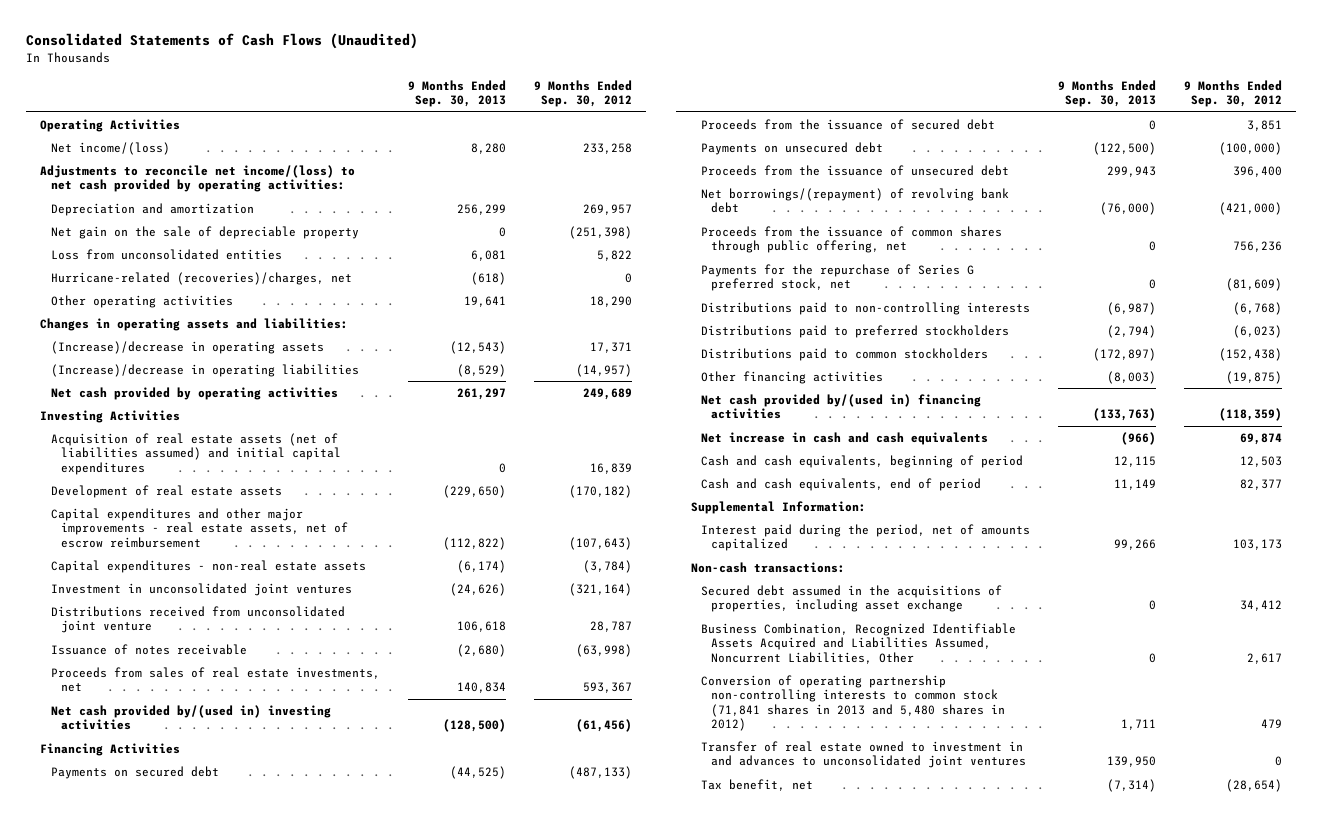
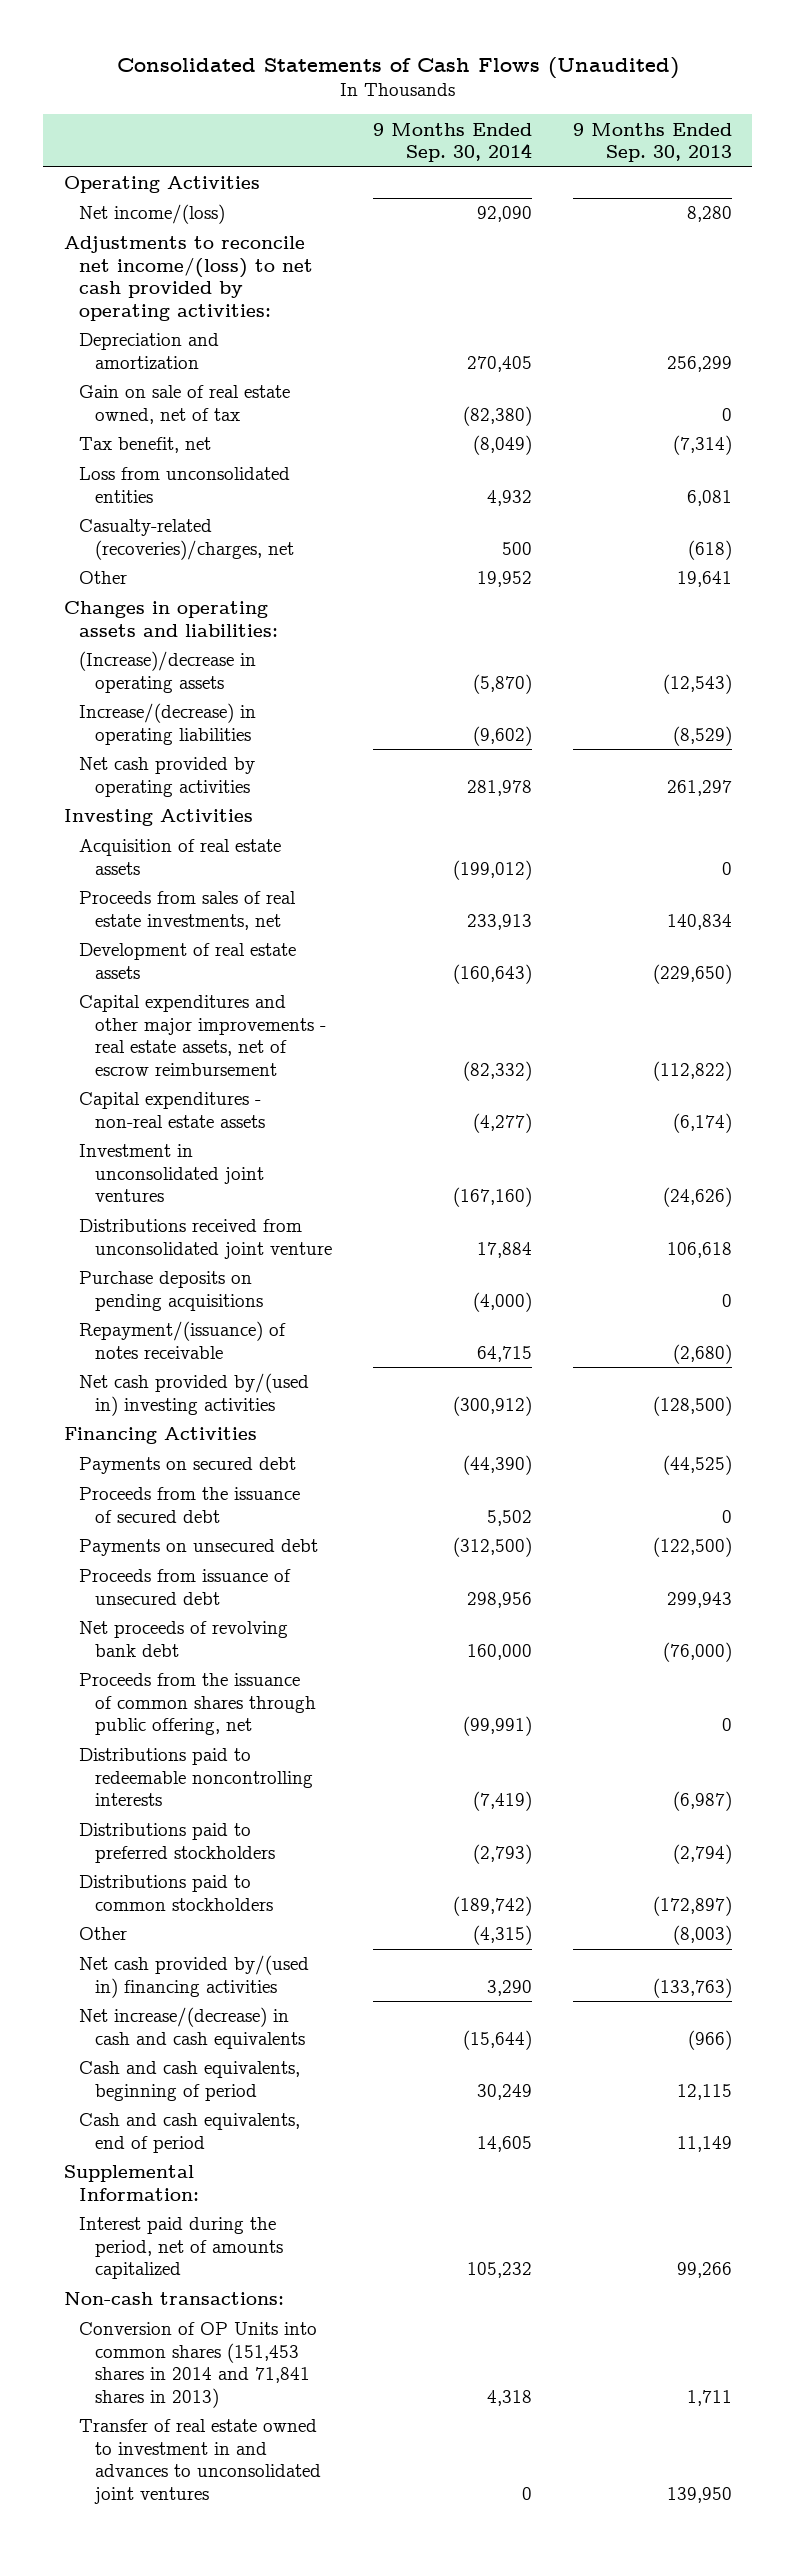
- | 9 Months Ended Sep. 30, 2013 | 9 Months Ended Sep. 30, 2012
+ | 9 Months Ended Sep. 30, 2014 | 9 Months Ended Sep. 30, 2013
- Net gain on the sale of depreciable property | 0 | (251,398)
+ Gain on sale of real estate owned, net of tax | (82,380) | 0
moved up: Tax benefit, net | (8,049) | (7,314)
- Hurricane-related (recoveries)/charges, net | (618) | 0
- Other operating activities | 19,641 | 18,290
+ Casualty-related (recoveries)/charges, net | 500 | (618)
+ Other | 19,952 | 19,641
- (Increase)/decrease in operating liabilities | (8,529) | (14,957)
+ Increase/(decrease) in operating liabilities | (9,602) | (8,529)
- Acquisition of real estate assets (net of liabilities assumed) and initial capital expenditures | 0 | 16,839
+ Acquisition of real estate assets | (199,012) | 0
moved up: Proceeds from sales of real estate investments, net | 233,913 | 140,834
- Issuance of notes receivable | (2,680) | (63,998)
+ Purchase deposits on pending acquisitions | (4,000) | 0
+ Repayment/(issuance) of notes receivable | 64,715 | (2,680)
- Proceeds from the issuance of unsecured debt | 299,943 | 396,400
- Net borrowings/(repayment) of revolving bank debt | (76,000) | (421,000)
+ Proceeds from issuance of unsecured debt | 298,956 | 299,943
+ Net proceeds of revolving bank debt | 160,000 | (76,000)
- Payments for the repurchase of Series G preferred stock, net | 0 | (81,609)
- Distributions paid to non-controlling interests | (6,987) | (6,768)
+ Distributions paid to redeemable noncontrolling interests | (7,419) | (6,987)
- Other financing activities | (8,003) | (19,875)
+ Other | (4,315) | (8,003)
- Net increase in cash and cash equivalents | (966) | 69,874
+ Net increase/(decrease) in cash and cash equivalents | (15,644) | (966)
- Secured debt assumed in the acquisitions of properties, including asset exchange | 0 | 34,412
- Business Combination, Recognized Identifiable Assets Acquired and Liabilities Assumed, Noncurrent Liabilities, Other | 0 | 2,617
- Conversion of operating partnership non-controlling interests to common stock (71,841 shares in 2013 and 5,480 shares in 2012) | 1,711 | 479
+ Conversion of OP Units into common shares (151,453 shares in 2014 and 71,841 shares in 2013) | 4,318 | 1,711

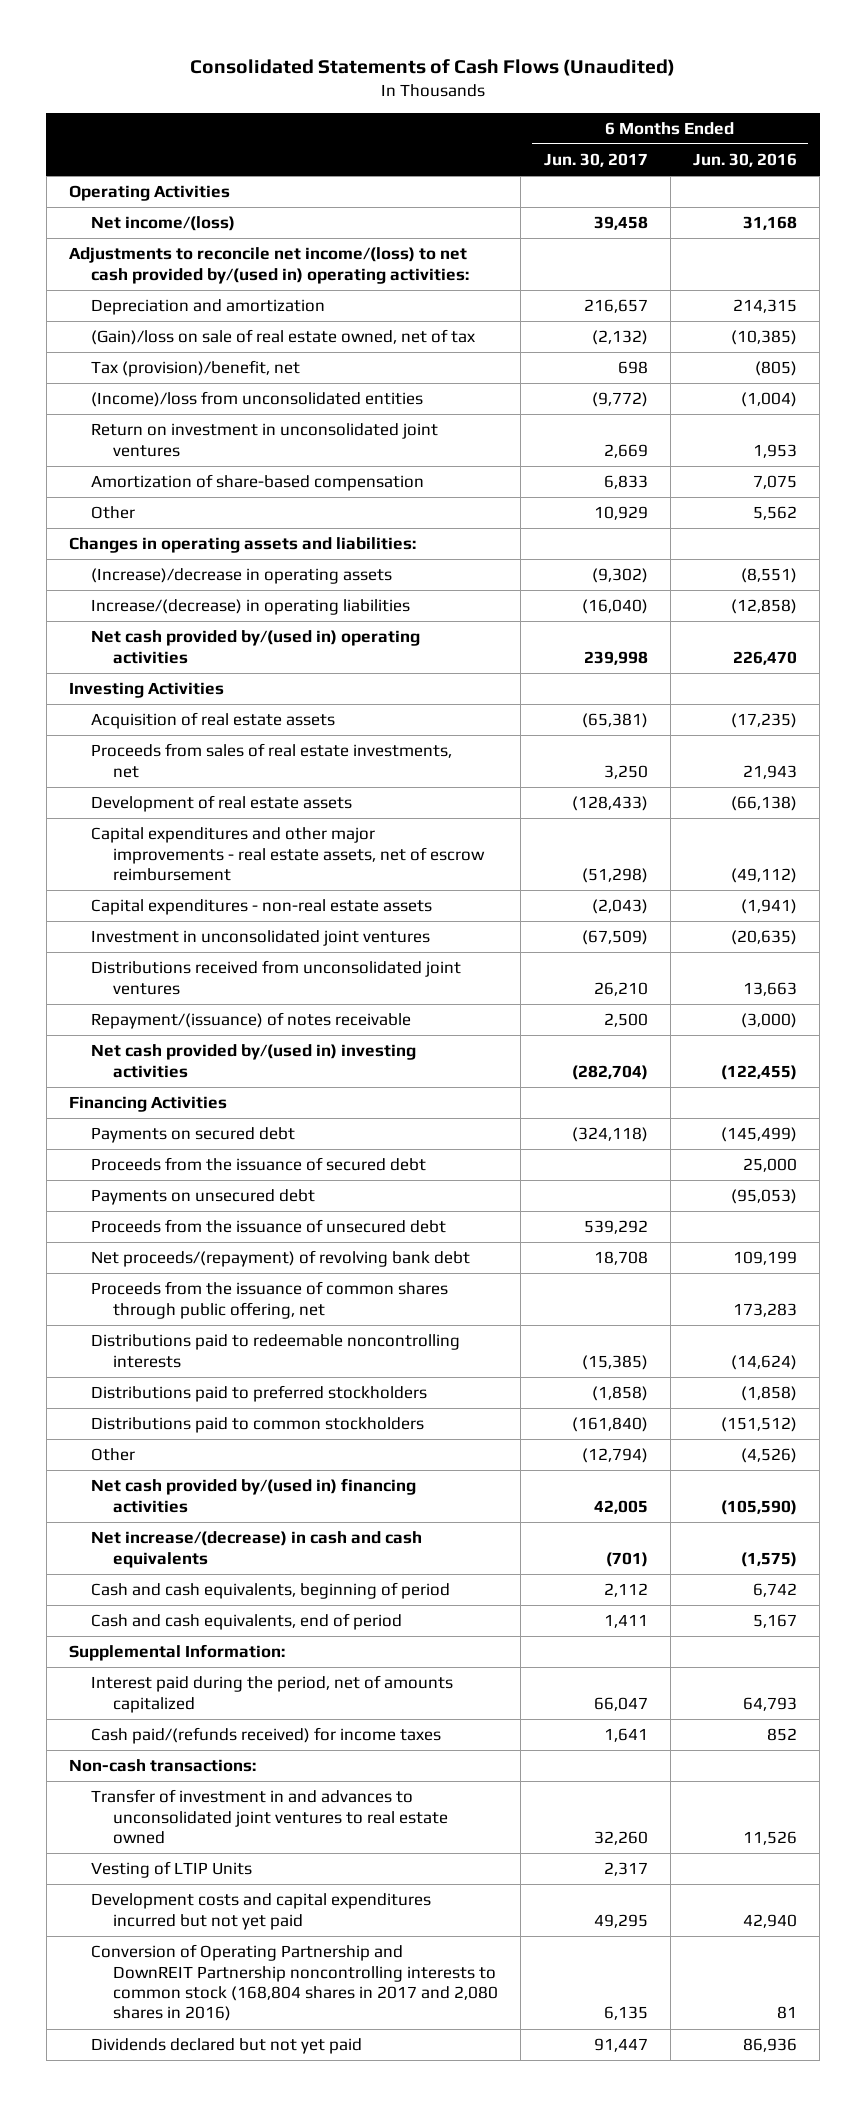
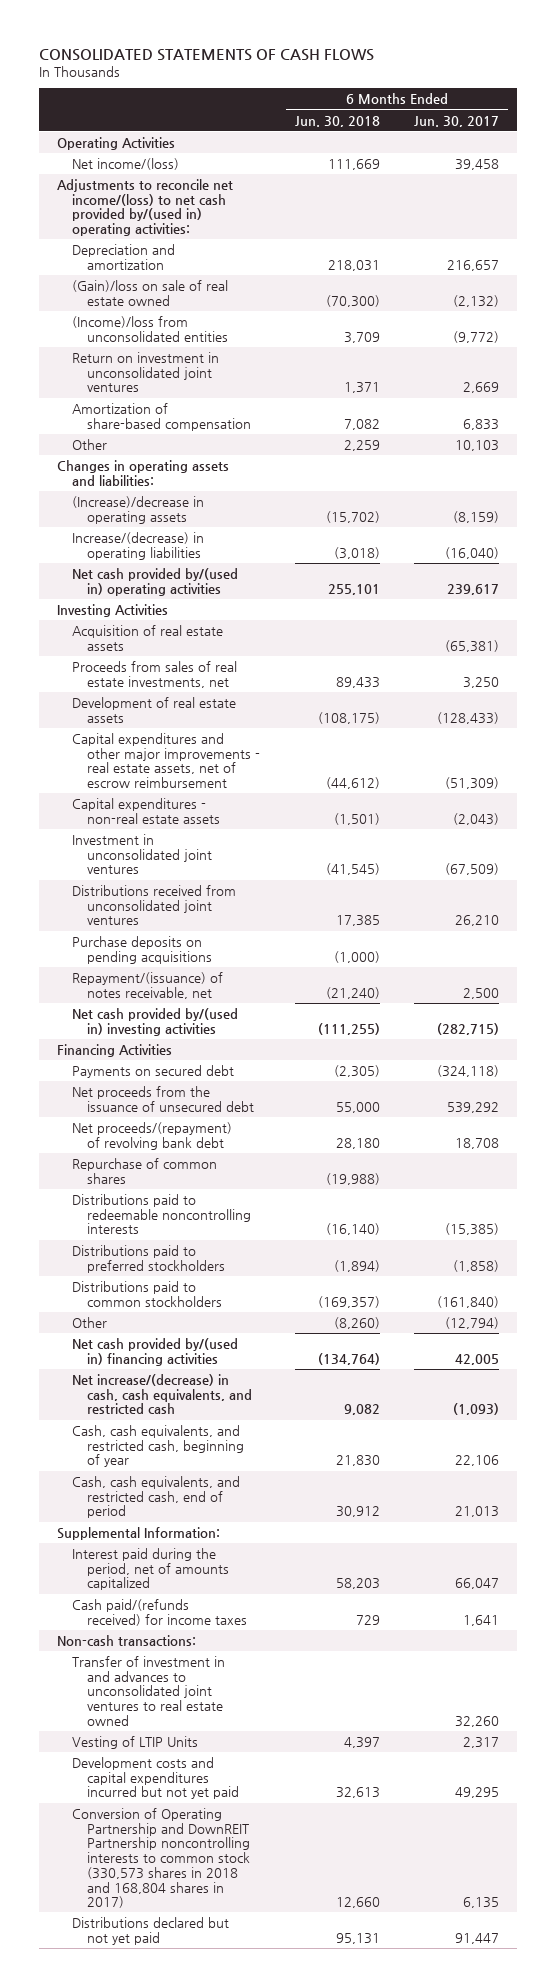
- Consolidated Statements of Cash Flows (Unaudited)
+ CONSOLIDATED STATEMENTS OF CASH FLOWS
- | 6 Months Ended Jun. 30, 2017 | 6 Months Ended Jun. 30, 2016
+ | 6 Months Ended Jun. 30, 2018 | 6 Months Ended Jun. 30, 2017
- (Gain)/loss on sale of real estate owned, net of tax | (2,132) | (10,385)
- Tax (provision)/benefit, net | 698 | (805)
+ (Gain)/loss on sale of real estate owned | (70,300) | (2,132)
- Other | 10,929 | 5,562
+ Other | 2,259 | 10,103
- (Increase)/decrease in operating assets | (9,302) | (8,551)
+ (Increase)/decrease in operating assets | (15,702) | (8,159)
- Net cash provided by/(used in) operating activities | 239,998 | 226,470
+ Net cash provided by/(used in) operating activities | 255,101 | 239,617
- Capital expenditures and other major improvements - real estate assets, net of escrow reimbursement | (51,298) | (49,112)
+ Capital expenditures and other major improvements - real estate assets, net of escrow reimbursement | (44,612) | (51,309)
- Repayment/(issuance) of notes receivable | 2,500 | (3,000)
- Net cash provided by/(used in) investing activities | (282,704) | (122,455)
+ Purchase deposits on pending acquisitions | (1,000) |
+ Repayment/(issuance) of notes receivable, net | (21,240) | 2,500
+ Net cash provided by/(used in) investing activities | (111,255) | (282,715)
- Proceeds from the issuance of secured debt | | 25,000
- Payments on unsecured debt | | (95,053)
- Proceeds from the issuance of unsecured debt | 539,292 |
+ Net proceeds from the issuance of unsecured debt | 55,000 | 539,292
- Proceeds from the issuance of common shares through public offering, net | | 173,283
+ Repurchase of common shares | (19,988) |
- Net increase/(decrease) in cash and cash equivalents | (701) | (1,575)
- Cash and cash equivalents, beginning of period | 2,112 | 6,742
- Cash and cash equivalents, end of period | 1,411 | 5,167
+ Net increase/(decrease) in cash, cash equivalents, and restricted cash | 9,082 | (1,093)
+ Cash, cash equivalents, and restricted cash, beginning of year | 21,830 | 22,106
+ Cash, cash equivalents, and restricted cash, end of period | 30,912 | 21,013
- Conversion of Operating Partnership and DownREIT Partnership noncontrolling interests to common stock (168,804 shares in 2017 and 2,080 shares in 2016) | 6,135 | 81
- Dividends declared but not yet paid | 91,447 | 86,936
+ Conversion of Operating Partnership and DownREIT Partnership noncontrolling interests to common stock (330,573 shares in 2018 and 168,804 shares in 2017) | 12,660 | 6,135
+ Distributions declared but not yet paid | 95,131 | 91,447

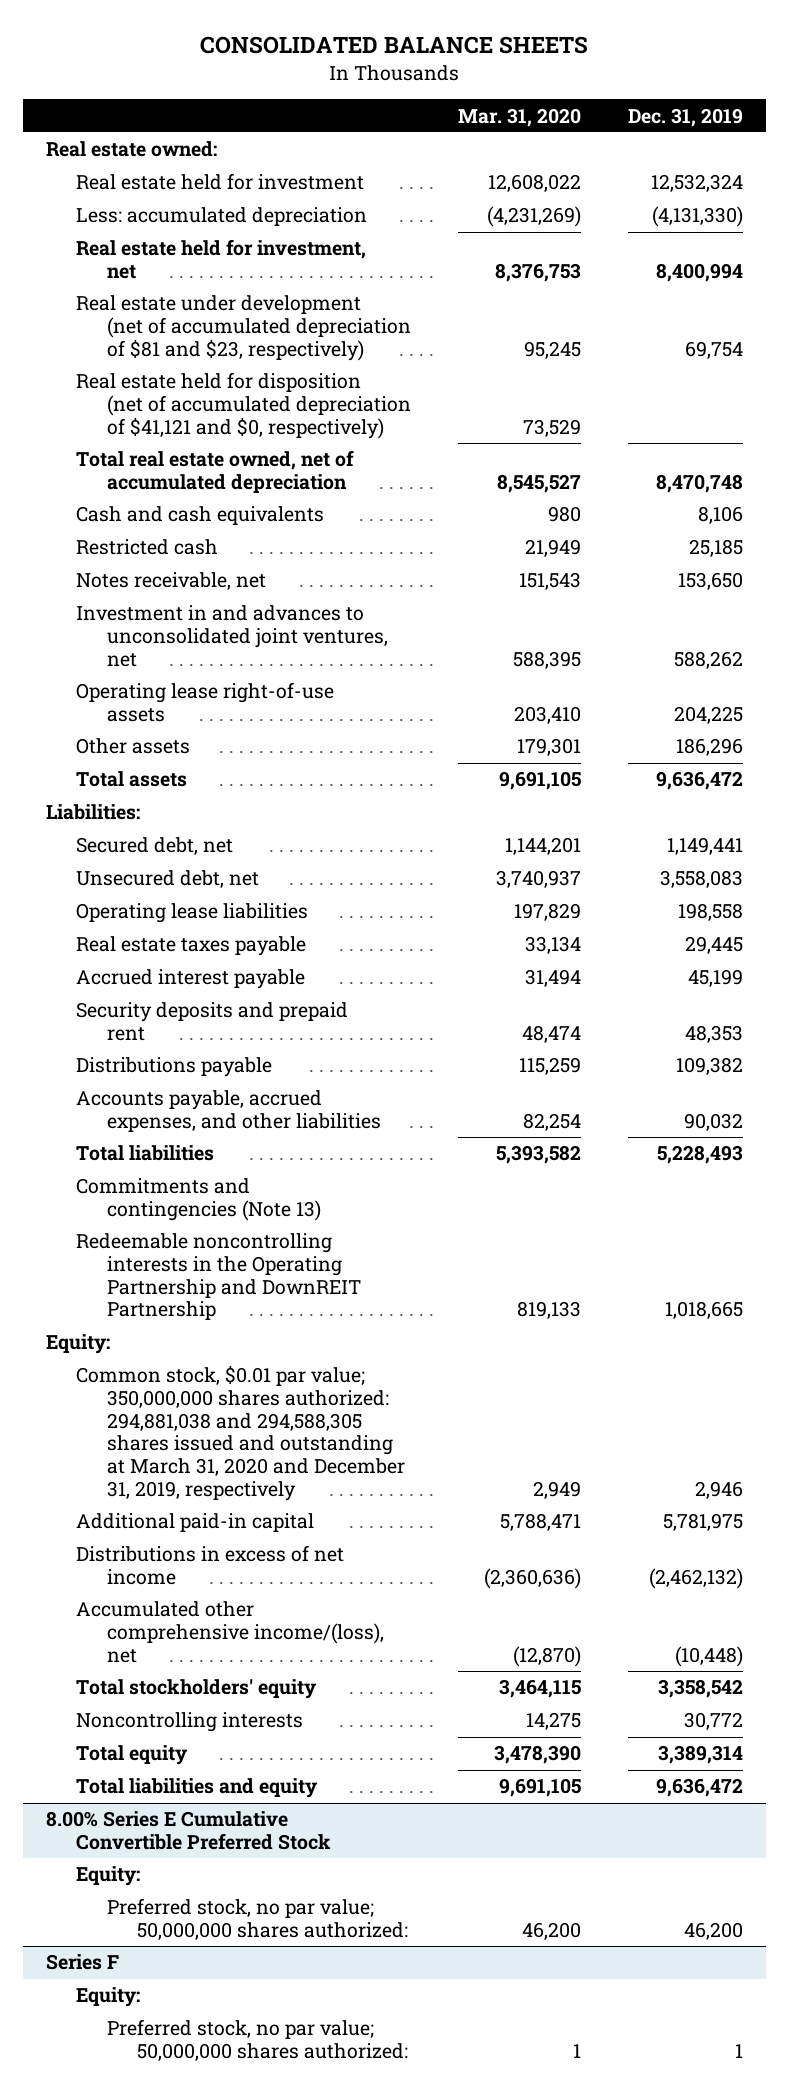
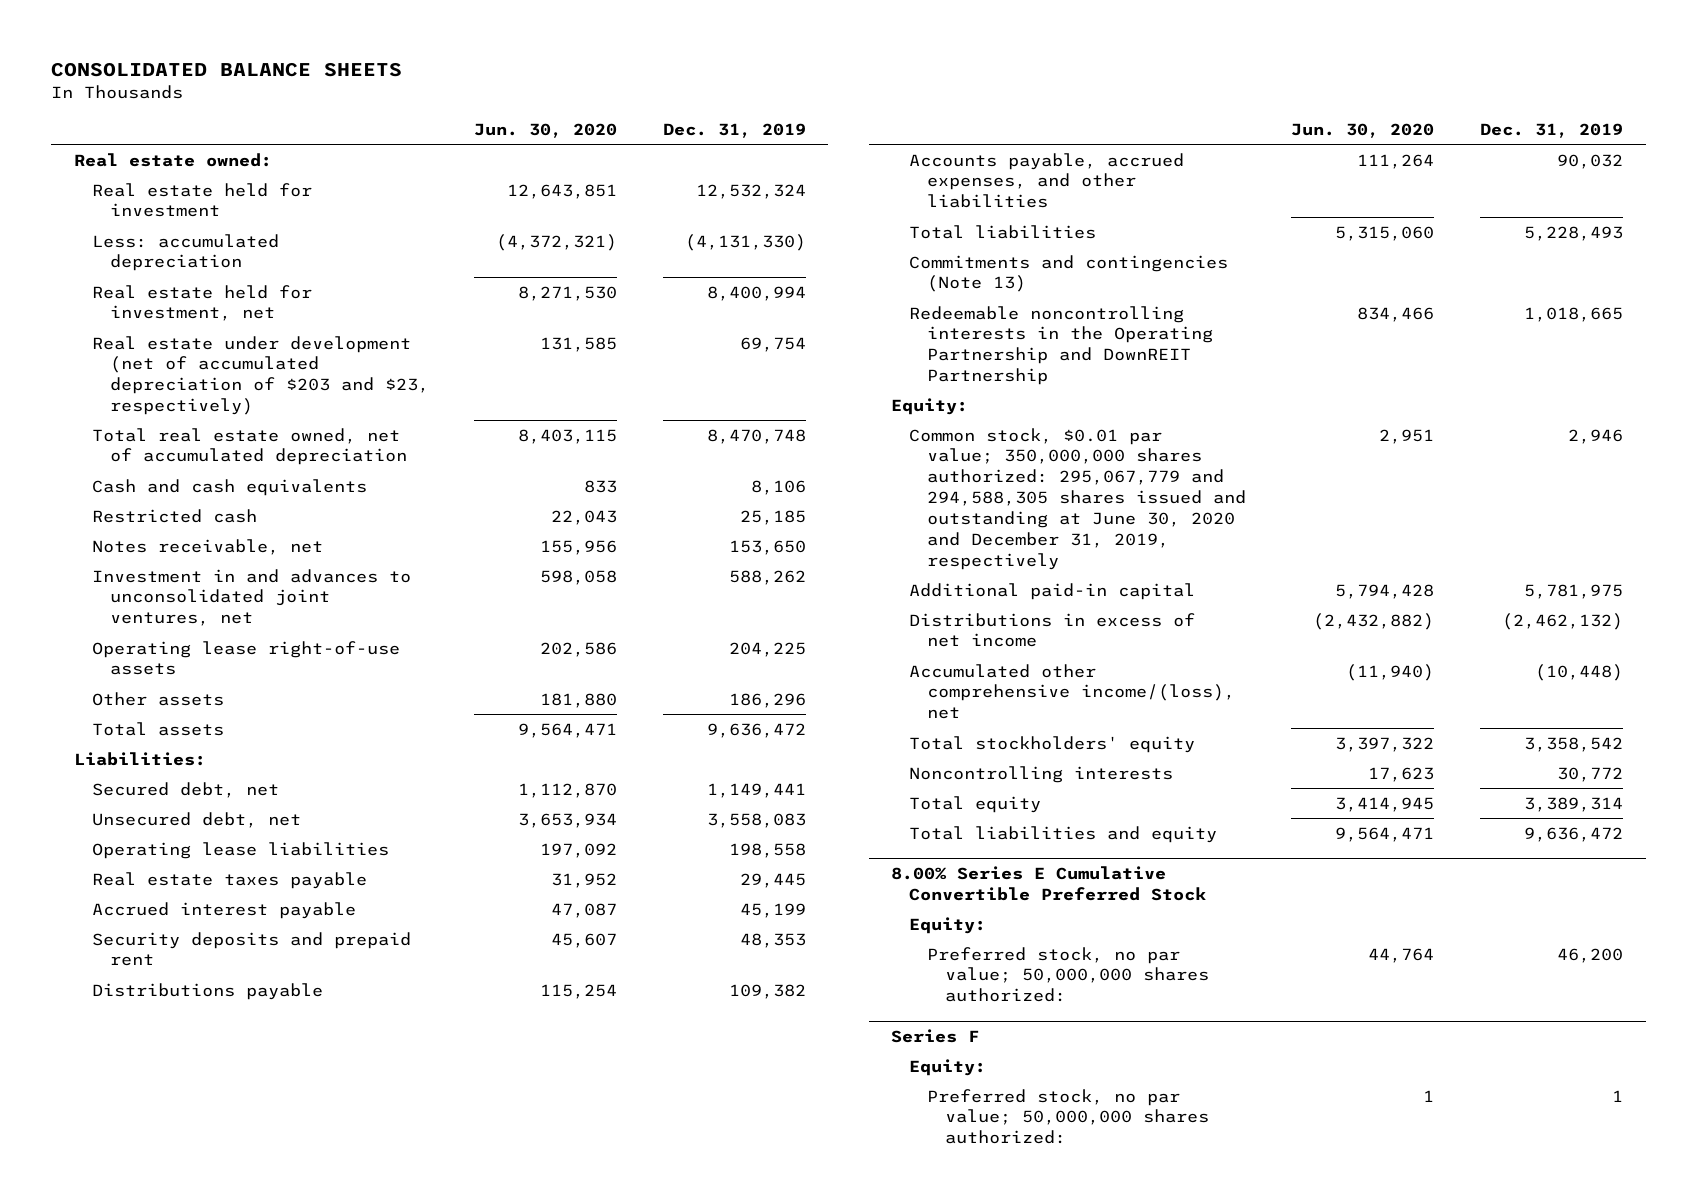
- | Mar. 31, 2020 | Dec. 31, 2019
+ | Jun. 30, 2020 | Dec. 31, 2019
- Real estate under development (net of accumulated depreciation of $81 and $23, respectively) | 95,245 | 69,754
- Real estate held for disposition (net of accumulated depreciation of $41,121 and $0, respectively) | 73,529 |
+ Real estate under development (net of accumulated depreciation of $203 and $23, respectively) | 131,585 | 69,754
- Common stock, $0.01 par value; 350,000,000 shares authorized: 294,881,038 and 294,588,305 shares issued and outstanding at March 31, 2020 and December 31, 2019, respectively | 2,949 | 2,946
+ Common stock, $0.01 par value; 350,000,000 shares authorized: 295,067,779 and 294,588,305 shares issued and outstanding at June 30, 2020 and December 31, 2019, respectively | 2,951 | 2,946

